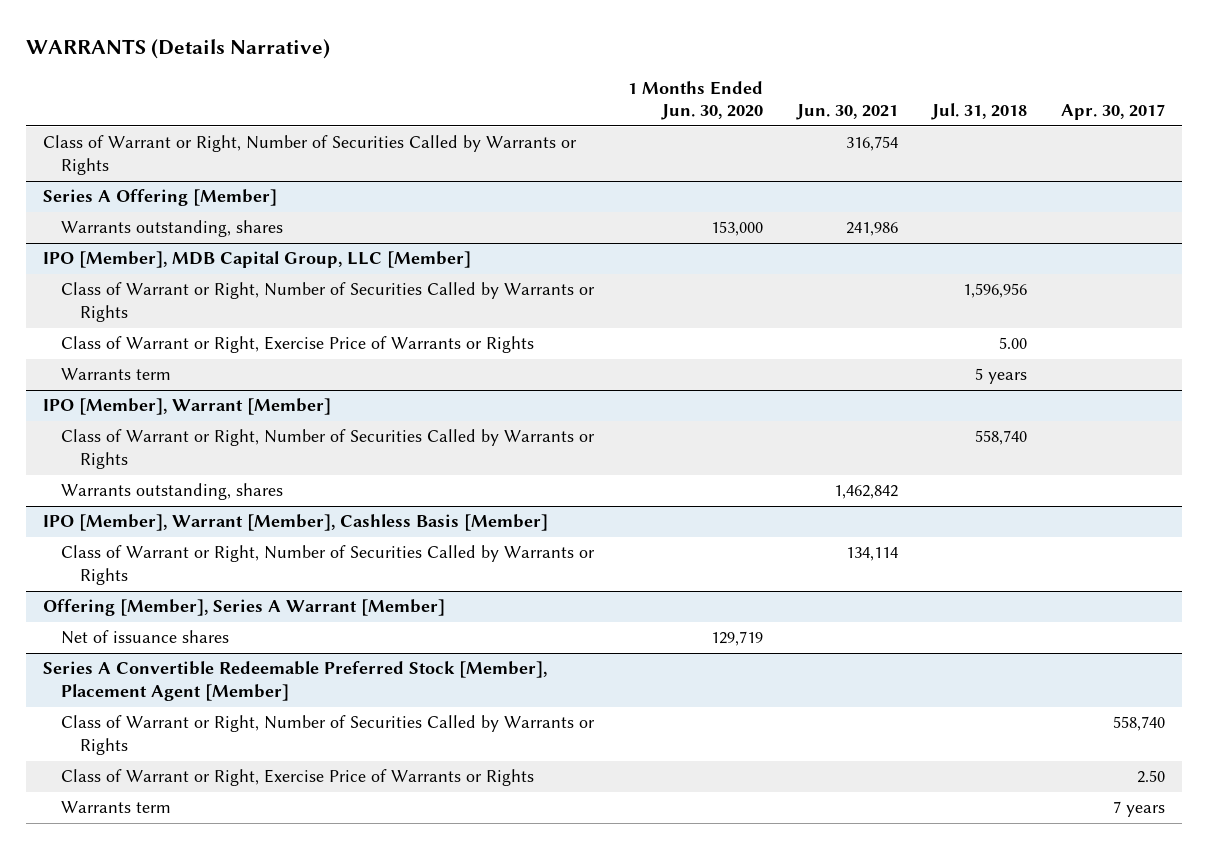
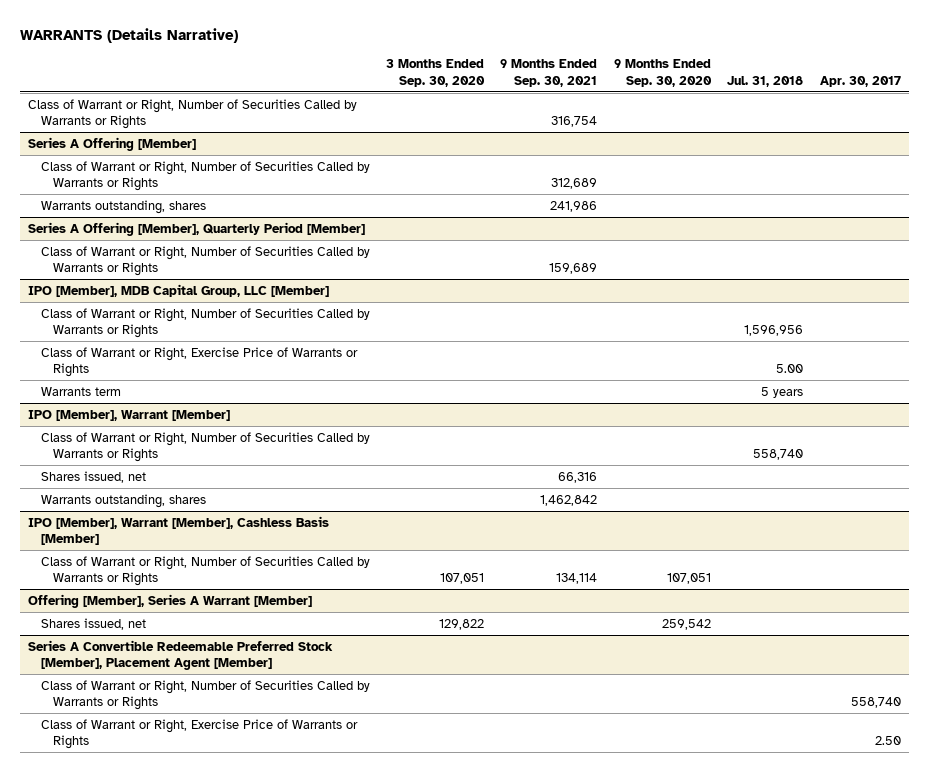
- | 1 Months Ended Jun. 30, 2020 | Jun. 30, 2021 | Jul. 31, 2018 | Apr. 30, 2017
+ | 3 Months Ended Sep. 30, 2020 | 9 Months Ended Sep. 30, 2021 | 9 Months Ended Sep. 30, 2020 | Jul. 31, 2018 | Apr. 30, 2017
@ Series A Offering [Member]
+ Class of Warrant or Right, Number of Securities Called by Warrants or Rights | | 312,689 | | |
+ Series A Offering [Member], Quarterly Period [Member]
+ Class of Warrant or Right, Number of Securities Called by Warrants or Rights | | 159,689 | | |
@ IPO [Member], Warrant [Member]
+ Shares issued, net | | 66,316 | | |
@ Offering [Member], Series A Warrant [Member]
- Net of issuance shares | 129,719 | | |
+ Shares issued, net | 129,822 | | 259,542 | |
@ Series A Convertible Redeemable Preferred Stock [Member], Placement Agent [Member]
- Warrants term | | | | 7 years

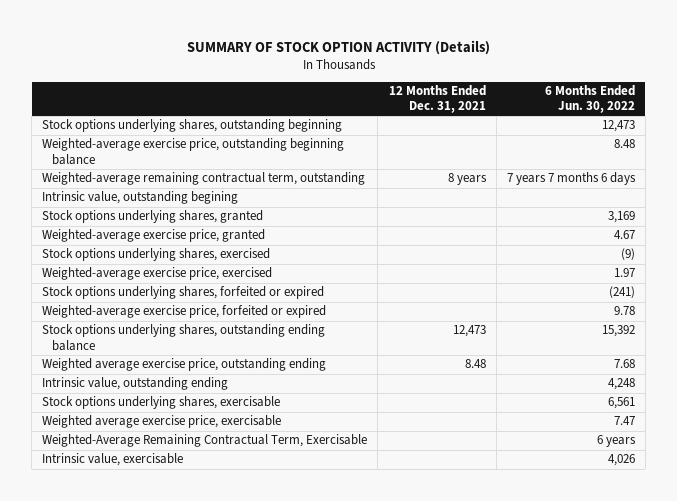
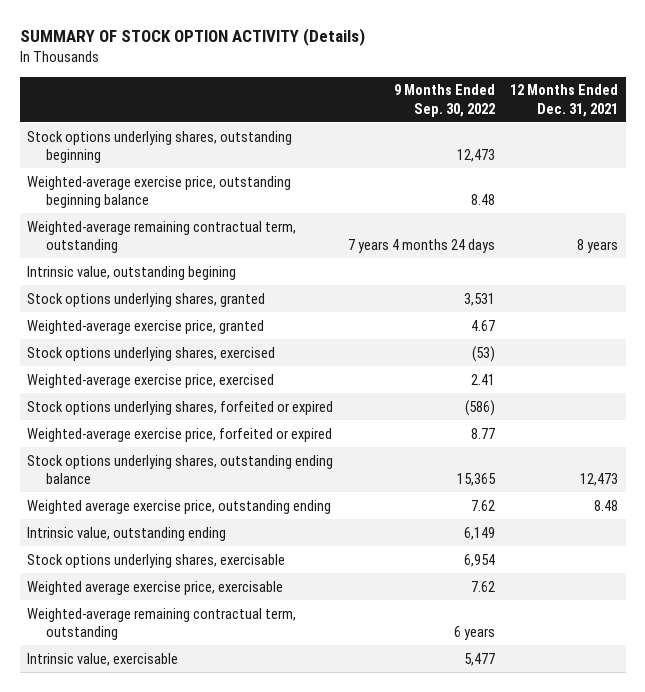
- | 12 Months Ended Dec. 31, 2021 | 6 Months Ended Jun. 30, 2022
+ | 9 Months Ended Sep. 30, 2022 | 12 Months Ended Dec. 31, 2021
- Weighted-Average Remaining Contractual Term, Exercisable | | 6 years
+ Weighted-average remaining contractual term, outstanding | 6 years |

